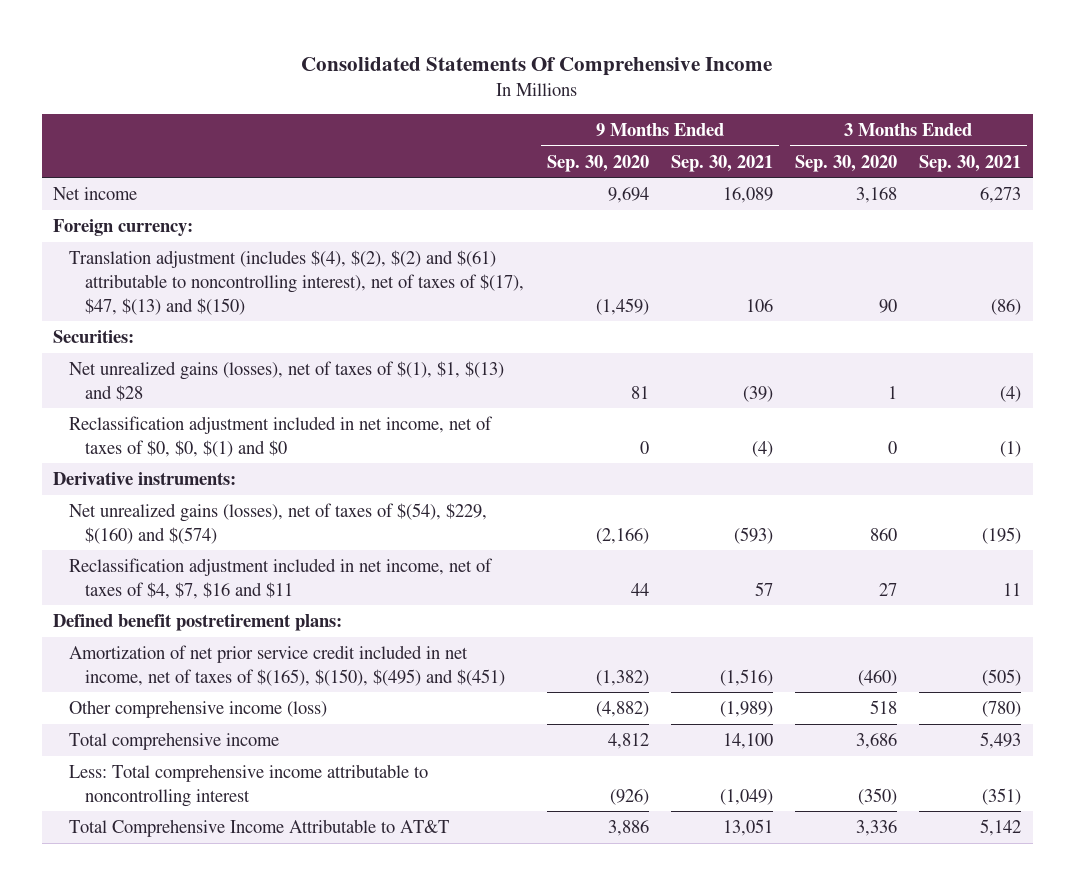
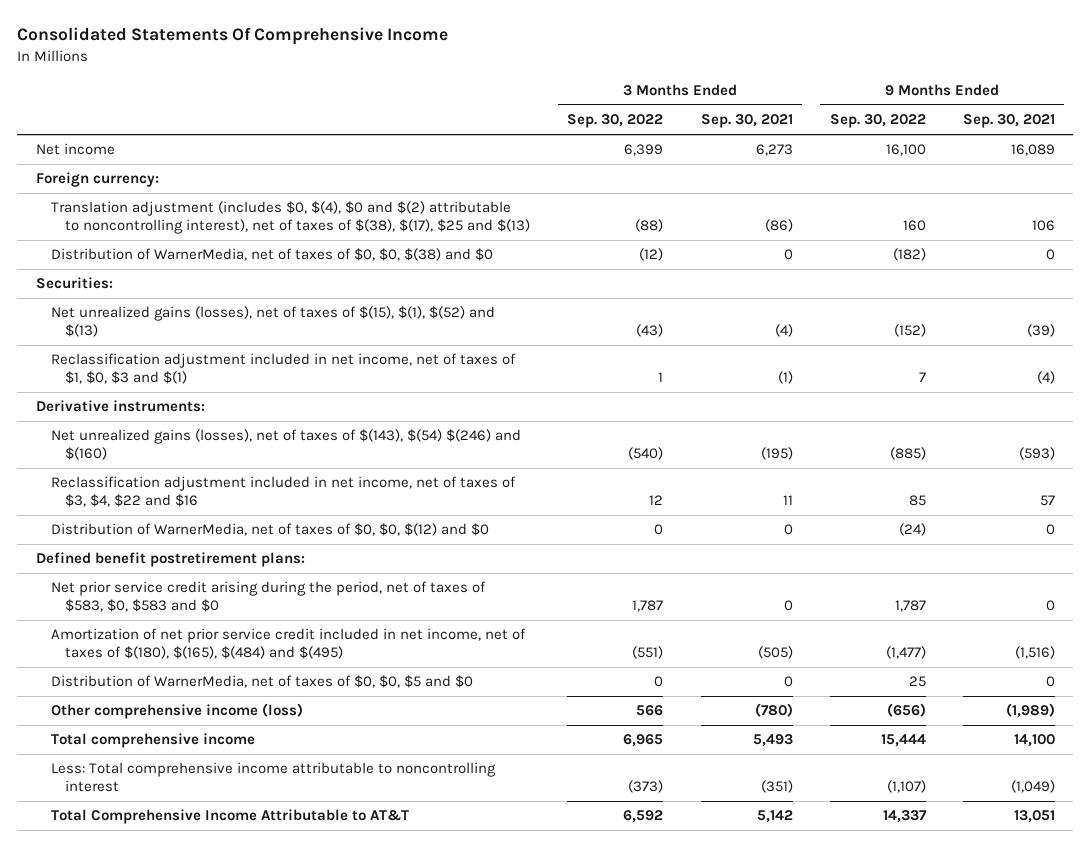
- | 9 Months Ended Sep. 30, 2020 | 9 Months Ended Sep. 30, 2021 | 3 Months Ended Sep. 30, 2020 | 3 Months Ended Sep. 30, 2021
+ | 3 Months Ended Sep. 30, 2022 | 3 Months Ended Sep. 30, 2021 | 9 Months Ended Sep. 30, 2022 | 9 Months Ended Sep. 30, 2021
- Translation adjustment (includes $(4), $(2), $(2) and $(61) attributable to noncontrolling interest), net of taxes of $(17), $47, $(13) and $(150) | (1,459) | 106 | 90 | (86)
+ Translation adjustment (includes $0, $(4), $0 and $(2) attributable to noncontrolling interest), net of taxes of $(38), $(17), $25 and $(13) | (88) | (86) | 160 | 106
+ Distribution of WarnerMedia, net of taxes of $0, $0, $(38) and $0 | (12) | 0 | (182) | 0
- Net unrealized gains (losses), net of taxes of $(1), $1, $(13) and $28 | 81 | (39) | 1 | (4)
- Reclassification adjustment included in net income, net of taxes of $0, $0, $(1) and $0 | 0 | (4) | 0 | (1)
+ Net unrealized gains (losses), net of taxes of $(15), $(1), $(52) and $(13) | (43) | (4) | (152) | (39)
+ Reclassification adjustment included in net income, net of taxes of $1, $0, $3 and $(1) | 1 | (1) | 7 | (4)
- Net unrealized gains (losses), net of taxes of $(54), $229, $(160) and $(574) | (2,166) | (593) | 860 | (195)
- Reclassification adjustment included in net income, net of taxes of $4, $7, $16 and $11 | 44 | 57 | 27 | 11
+ Net unrealized gains (losses), net of taxes of $(143), $(54) $(246) and $(160) | (540) | (195) | (885) | (593)
+ Reclassification adjustment included in net income, net of taxes of $3, $4, $22 and $16 | 12 | 11 | 85 | 57
+ Distribution of WarnerMedia, net of taxes of $0, $0, $(12) and $0 | 0 | 0 | (24) | 0
- Amortization of net prior service credit included in net income, net of taxes of $(165), $(150), $(495) and $(451) | (1,382) | (1,516) | (460) | (505)
+ Net prior service credit arising during the period, net of taxes of $583, $0, $583 and $0 | 1,787 | 0 | 1,787 | 0
+ Amortization of net prior service credit included in net income, net of taxes of $(180), $(165), $(484) and $(495) | (551) | (505) | (1,477) | (1,516)
+ Distribution of WarnerMedia, net of taxes of $0, $0, $5 and $0 | 0 | 0 | 25 | 0

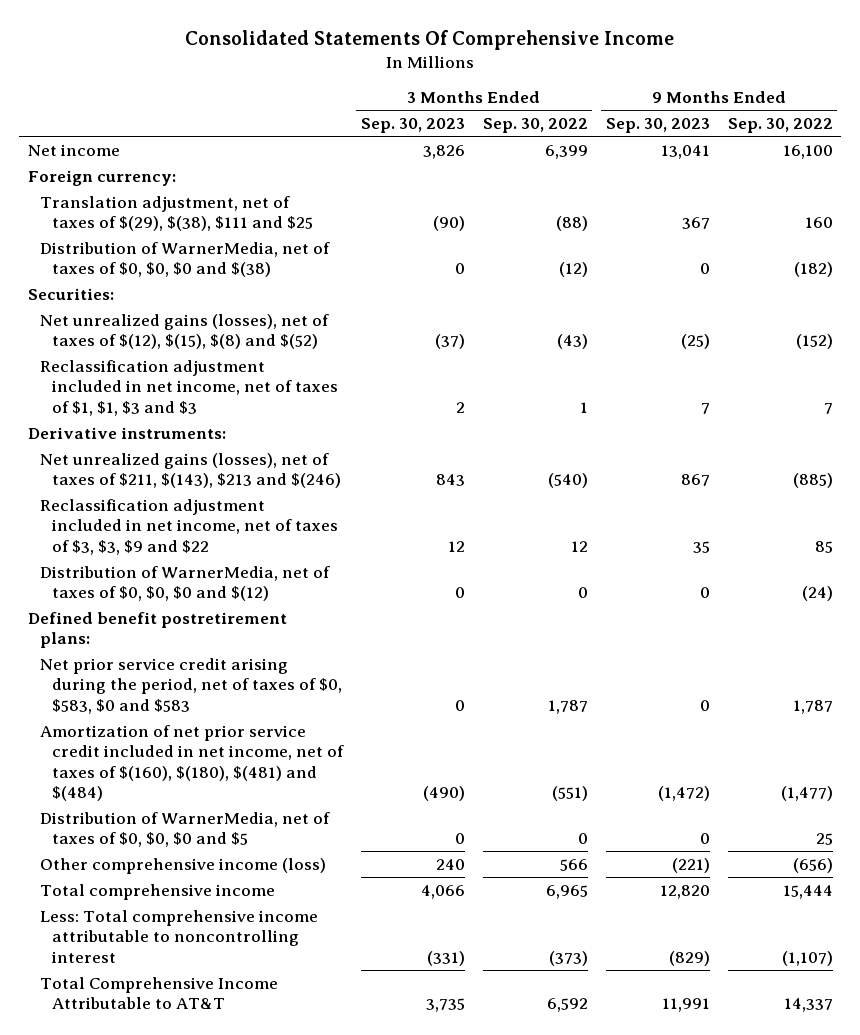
- | 3 Months Ended Sep. 30, 2022 | 3 Months Ended Sep. 30, 2021 | 9 Months Ended Sep. 30, 2022 | 9 Months Ended Sep. 30, 2021
+ | 3 Months Ended Sep. 30, 2023 | 3 Months Ended Sep. 30, 2022 | 9 Months Ended Sep. 30, 2023 | 9 Months Ended Sep. 30, 2022
- Translation adjustment (includes $0, $(4), $0 and $(2) attributable to noncontrolling interest), net of taxes of $(38), $(17), $25 and $(13) | (88) | (86) | 160 | 106
- Distribution of WarnerMedia, net of taxes of $0, $0, $(38) and $0 | (12) | 0 | (182) | 0
+ Translation adjustment, net of taxes of $(29), $(38), $111 and $25 | (90) | (88) | 367 | 160
+ Distribution of WarnerMedia, net of taxes of $0, $0, $0 and $(38) | 0 | (12) | 0 | (182)
- Net unrealized gains (losses), net of taxes of $(15), $(1), $(52) and $(13) | (43) | (4) | (152) | (39)
- Reclassification adjustment included in net income, net of taxes of $1, $0, $3 and $(1) | 1 | (1) | 7 | (4)
+ Net unrealized gains (losses), net of taxes of $(12), $(15), $(8) and $(52) | (37) | (43) | (25) | (152)
+ Reclassification adjustment included in net income, net of taxes of $1, $1, $3 and $3 | 2 | 1 | 7 | 7
- Net unrealized gains (losses), net of taxes of $(143), $(54) $(246) and $(160) | (540) | (195) | (885) | (593)
- Reclassification adjustment included in net income, net of taxes of $3, $4, $22 and $16 | 12 | 11 | 85 | 57
- Distribution of WarnerMedia, net of taxes of $0, $0, $(12) and $0 | 0 | 0 | (24) | 0
+ Net unrealized gains (losses), net of taxes of $211, $(143), $213 and $(246) | 843 | (540) | 867 | (885)
+ Reclassification adjustment included in net income, net of taxes of $3, $3, $9 and $22 | 12 | 12 | 35 | 85
+ Distribution of WarnerMedia, net of taxes of $0, $0, $0 and $(12) | 0 | 0 | 0 | (24)
- Net prior service credit arising during the period, net of taxes of $583, $0, $583 and $0 | 1,787 | 0 | 1,787 | 0
- Amortization of net prior service credit included in net income, net of taxes of $(180), $(165), $(484) and $(495) | (551) | (505) | (1,477) | (1,516)
- Distribution of WarnerMedia, net of taxes of $0, $0, $5 and $0 | 0 | 0 | 25 | 0
+ Net prior service credit arising during the period, net of taxes of $0, $583, $0 and $583 | 0 | 1,787 | 0 | 1,787
+ Amortization of net prior service credit included in net income, net of taxes of $(160), $(180), $(481) and $(484) | (490) | (551) | (1,472) | (1,477)
+ Distribution of WarnerMedia, net of taxes of $0, $0, $0 and $5 | 0 | 0 | 0 | 25

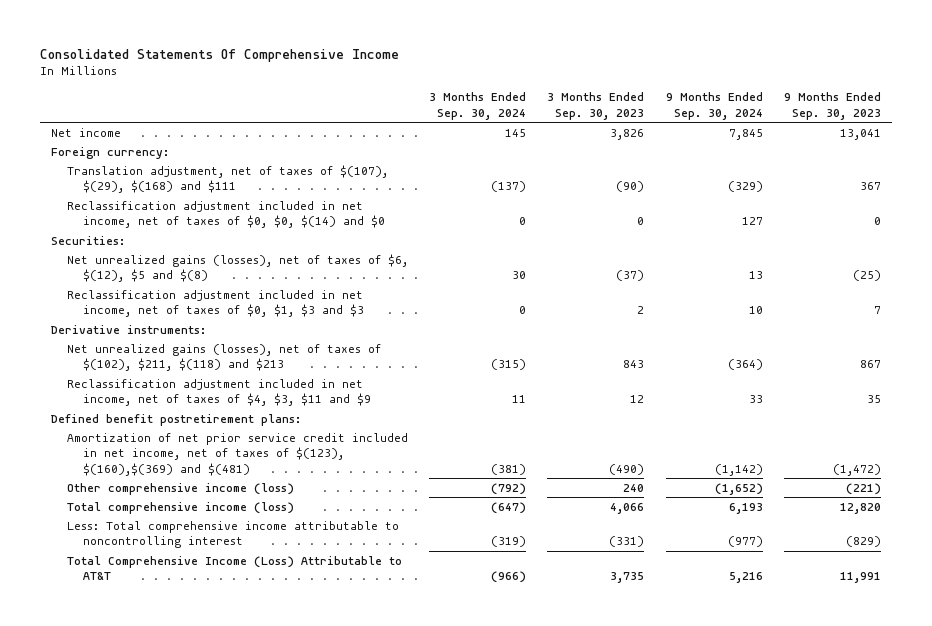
- | 3 Months Ended Sep. 30, 2023 | 3 Months Ended Sep. 30, 2022 | 9 Months Ended Sep. 30, 2023 | 9 Months Ended Sep. 30, 2022
+ | 3 Months Ended Sep. 30, 2024 | 3 Months Ended Sep. 30, 2023 | 9 Months Ended Sep. 30, 2024 | 9 Months Ended Sep. 30, 2023
- Translation adjustment, net of taxes of $(29), $(38), $111 and $25 | (90) | (88) | 367 | 160
- Distribution of WarnerMedia, net of taxes of $0, $0, $0 and $(38) | 0 | (12) | 0 | (182)
+ Translation adjustment, net of taxes of $(107), $(29), $(168) and $111 | (137) | (90) | (329) | 367
+ Reclassification adjustment included in net income, net of taxes of $0, $0, $(14) and $0 | 0 | 0 | 127 | 0
- Net unrealized gains (losses), net of taxes of $(12), $(15), $(8) and $(52) | (37) | (43) | (25) | (152)
- Reclassification adjustment included in net income, net of taxes of $1, $1, $3 and $3 | 2 | 1 | 7 | 7
+ Net unrealized gains (losses), net of taxes of $6, $(12), $5 and $(8) | 30 | (37) | 13 | (25)
+ Reclassification adjustment included in net income, net of taxes of $0, $1, $3 and $3 | 0 | 2 | 10 | 7
- Net unrealized gains (losses), net of taxes of $211, $(143), $213 and $(246) | 843 | (540) | 867 | (885)
- Reclassification adjustment included in net income, net of taxes of $3, $3, $9 and $22 | 12 | 12 | 35 | 85
- Distribution of WarnerMedia, net of taxes of $0, $0, $0 and $(12) | 0 | 0 | 0 | (24)
+ Net unrealized gains (losses), net of taxes of $(102), $211, $(118) and $213 | (315) | 843 | (364) | 867
+ Reclassification adjustment included in net income, net of taxes of $4, $3, $11 and $9 | 11 | 12 | 33 | 35
- Net prior service credit arising during the period, net of taxes of $0, $583, $0 and $583 | 0 | 1,787 | 0 | 1,787
- Amortization of net prior service credit included in net income, net of taxes of $(160), $(180), $(481) and $(484) | (490) | (551) | (1,472) | (1,477)
- Distribution of WarnerMedia, net of taxes of $0, $0, $0 and $5 | 0 | 0 | 0 | 25
+ Amortization of net prior service credit included in net income, net of taxes of $(123), $(160),$(369) and $(481) | (381) | (490) | (1,142) | (1,472)
- Total comprehensive income | 4,066 | 6,965 | 12,820 | 15,444
+ Total comprehensive income (loss) | (647) | 4,066 | 6,193 | 12,820
- Total Comprehensive Income Attributable to AT&T | 3,735 | 6,592 | 11,991 | 14,337
+ Total Comprehensive Income (Loss) Attributable to AT&T | (966) | 3,735 | 5,216 | 11,991

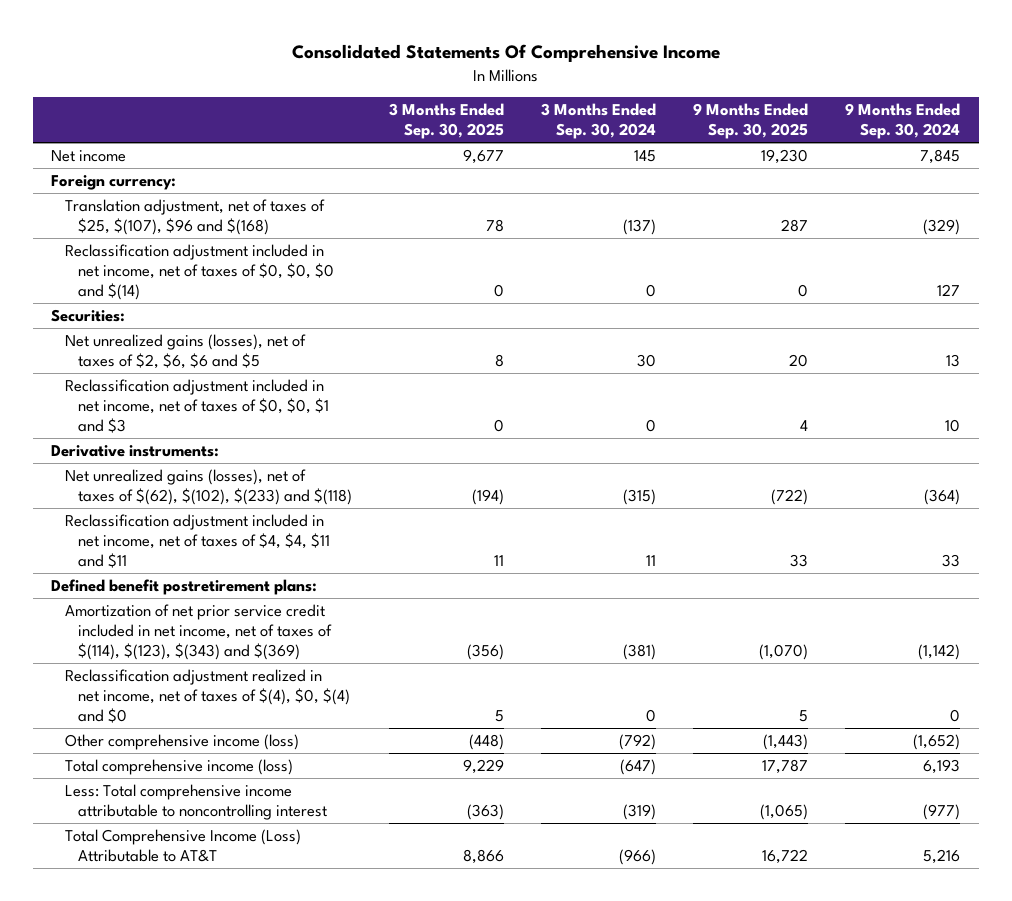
- | 3 Months Ended Sep. 30, 2024 | 3 Months Ended Sep. 30, 2023 | 9 Months Ended Sep. 30, 2024 | 9 Months Ended Sep. 30, 2023
+ | 3 Months Ended Sep. 30, 2025 | 3 Months Ended Sep. 30, 2024 | 9 Months Ended Sep. 30, 2025 | 9 Months Ended Sep. 30, 2024
- Translation adjustment, net of taxes of $(107), $(29), $(168) and $111 | (137) | (90) | (329) | 367
- Reclassification adjustment included in net income, net of taxes of $0, $0, $(14) and $0 | 0 | 0 | 127 | 0
+ Translation adjustment, net of taxes of $25, $(107), $96 and $(168) | 78 | (137) | 287 | (329)
+ Reclassification adjustment included in net income, net of taxes of $0, $0, $0 and $(14) | 0 | 0 | 0 | 127
- Net unrealized gains (losses), net of taxes of $6, $(12), $5 and $(8) | 30 | (37) | 13 | (25)
- Reclassification adjustment included in net income, net of taxes of $0, $1, $3 and $3 | 0 | 2 | 10 | 7
+ Net unrealized gains (losses), net of taxes of $2, $6, $6 and $5 | 8 | 30 | 20 | 13
+ Reclassification adjustment included in net income, net of taxes of $0, $0, $1 and $3 | 0 | 0 | 4 | 10
- Net unrealized gains (losses), net of taxes of $(102), $211, $(118) and $213 | (315) | 843 | (364) | 867
- Reclassification adjustment included in net income, net of taxes of $4, $3, $11 and $9 | 11 | 12 | 33 | 35
+ Net unrealized gains (losses), net of taxes of $(62), $(102), $(233) and $(118) | (194) | (315) | (722) | (364)
+ Reclassification adjustment included in net income, net of taxes of $4, $4, $11 and $11 | 11 | 11 | 33 | 33
- Amortization of net prior service credit included in net income, net of taxes of $(123), $(160),$(369) and $(481) | (381) | (490) | (1,142) | (1,472)
+ Amortization of net prior service credit included in net income, net of taxes of $(114), $(123), $(343) and $(369) | (356) | (381) | (1,070) | (1,142)
+ Reclassification adjustment realized in net income, net of taxes of $(4), $0, $(4) and $0 | 5 | 0 | 5 | 0

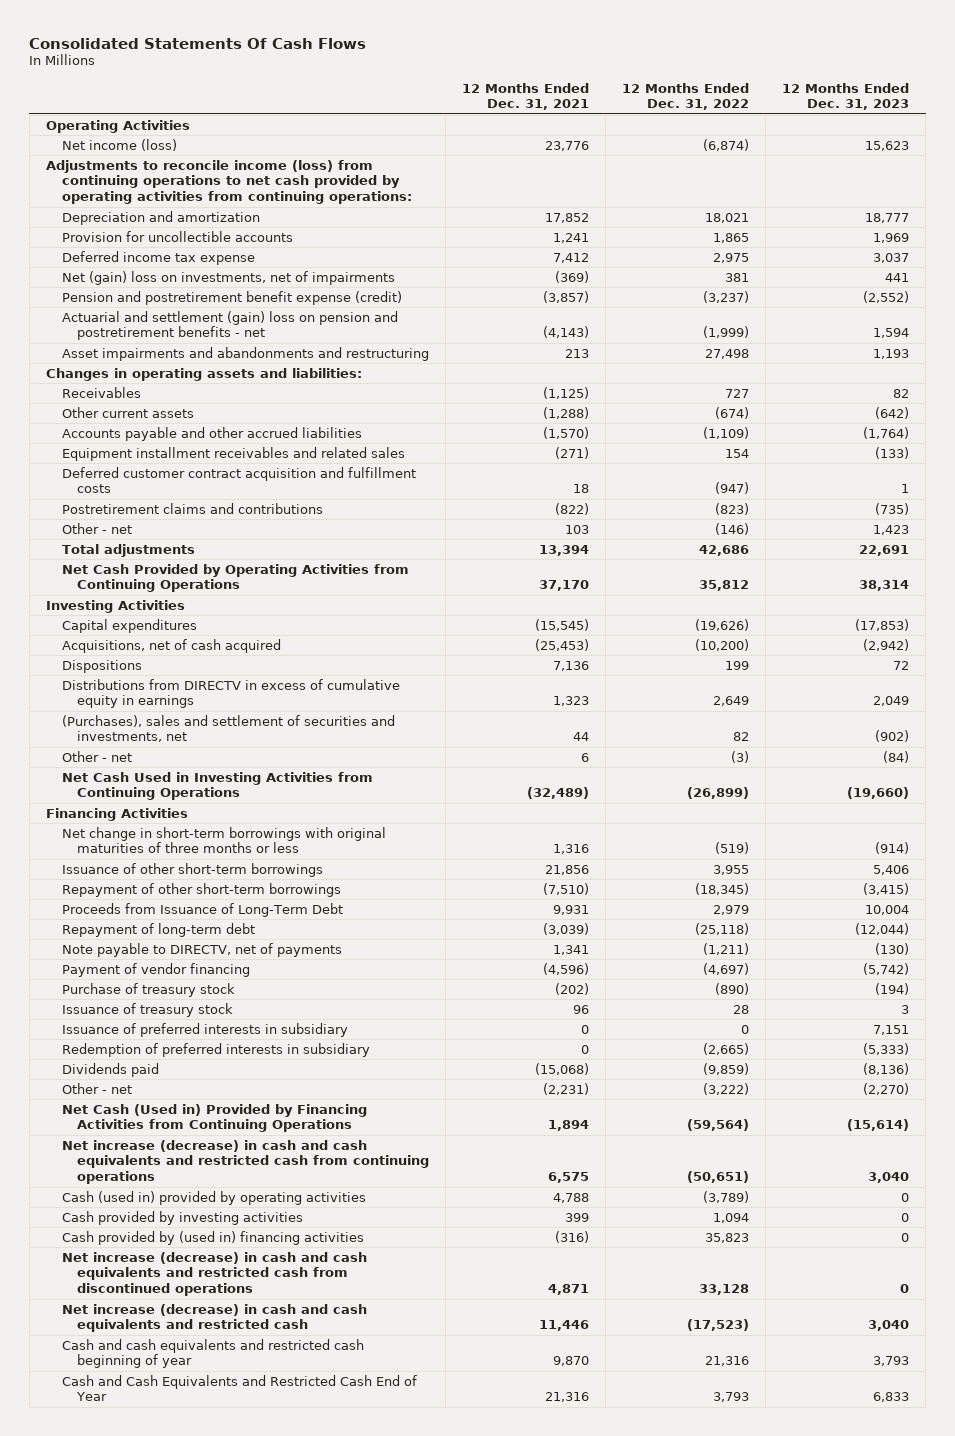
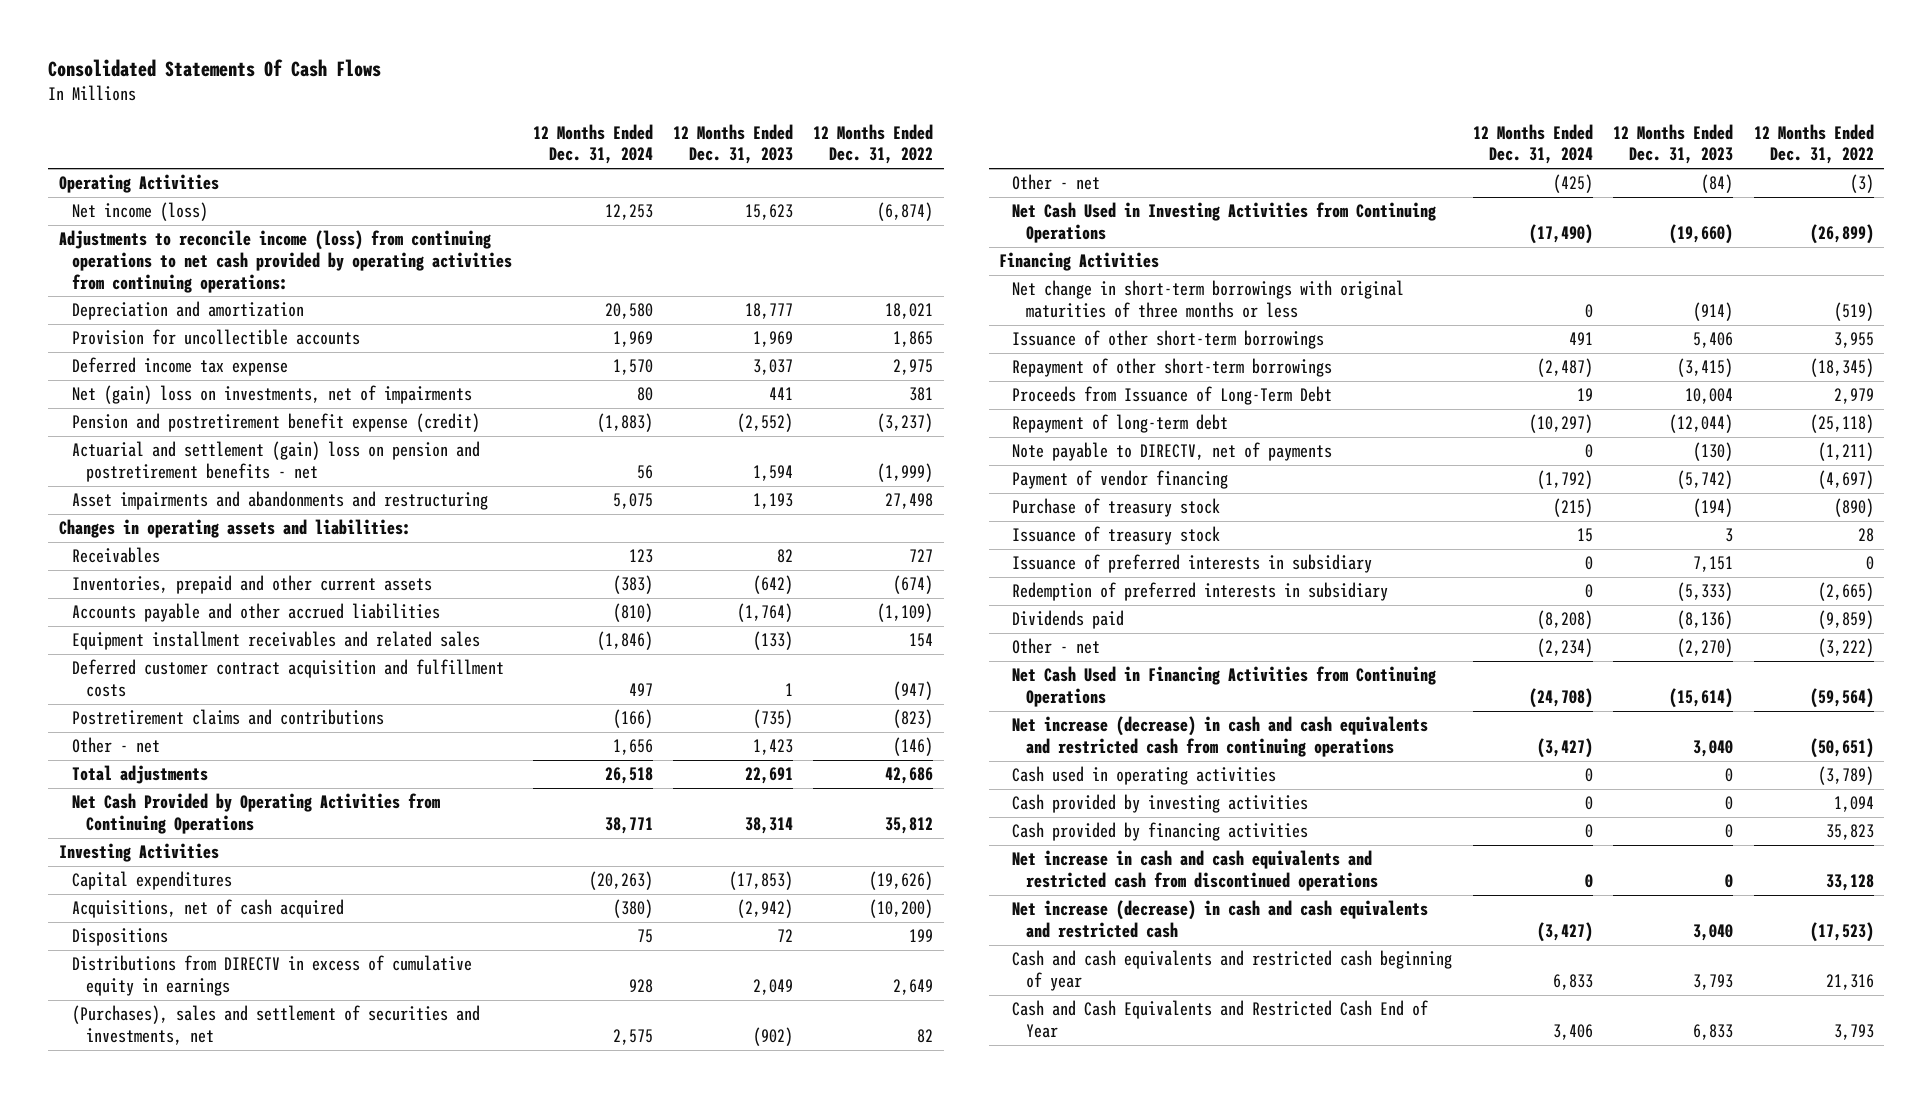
- | 12 Months Ended Dec. 31, 2021 | 12 Months Ended Dec. 31, 2022 | 12 Months Ended Dec. 31, 2023
+ | 12 Months Ended Dec. 31, 2024 | 12 Months Ended Dec. 31, 2023 | 12 Months Ended Dec. 31, 2022
- Other current assets | (1,288) | (674) | (642)
+ Inventories, prepaid and other current assets | (383) | (642) | (674)
- Net Cash (Used in) Provided by Financing Activities from Continuing Operations | 1,894 | (59,564) | (15,614)
+ Net Cash Used in Financing Activities from Continuing Operations | (24,708) | (15,614) | (59,564)
- Cash (used in) provided by operating activities | 4,788 | (3,789) | 0
+ Cash used in operating activities | 0 | 0 | (3,789)
- Cash provided by (used in) financing activities | (316) | 35,823 | 0
- Net increase (decrease) in cash and cash equivalents and restricted cash from discontinued operations | 4,871 | 33,128 | 0
+ Cash provided by financing activities | 0 | 0 | 35,823
+ Net increase in cash and cash equivalents and restricted cash from discontinued operations | 0 | 0 | 33,128

